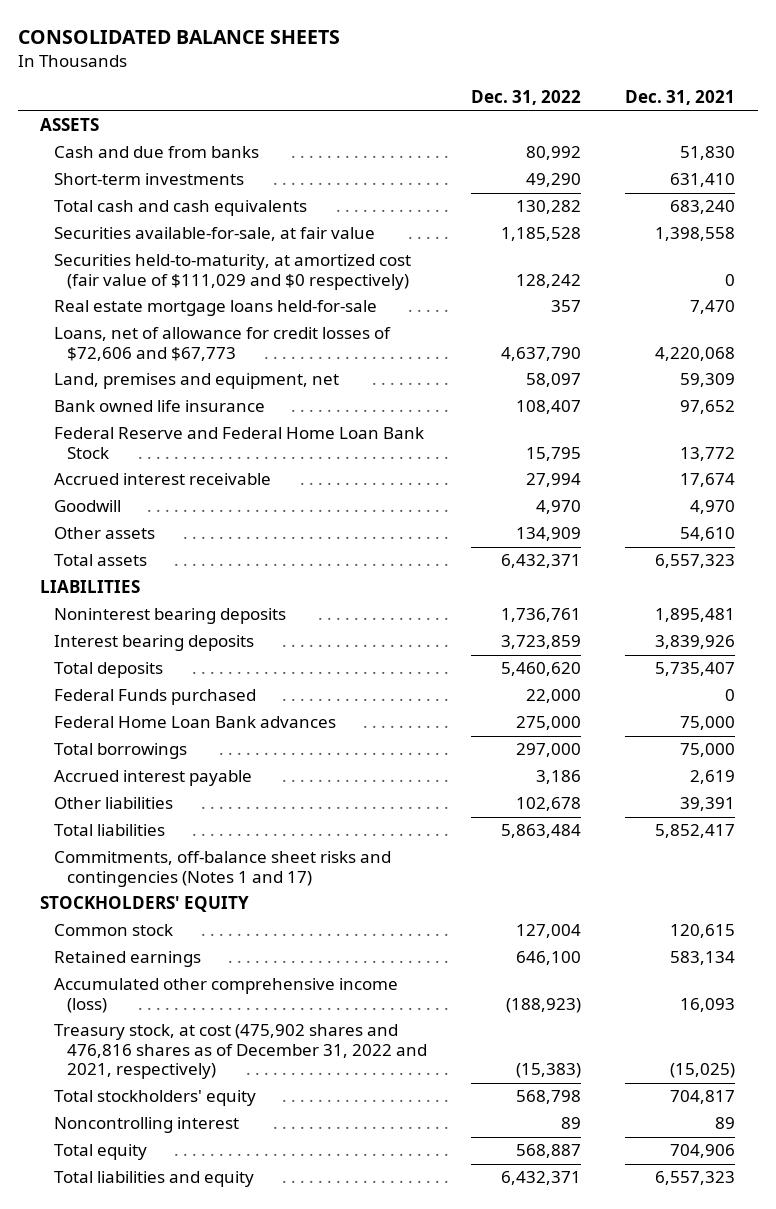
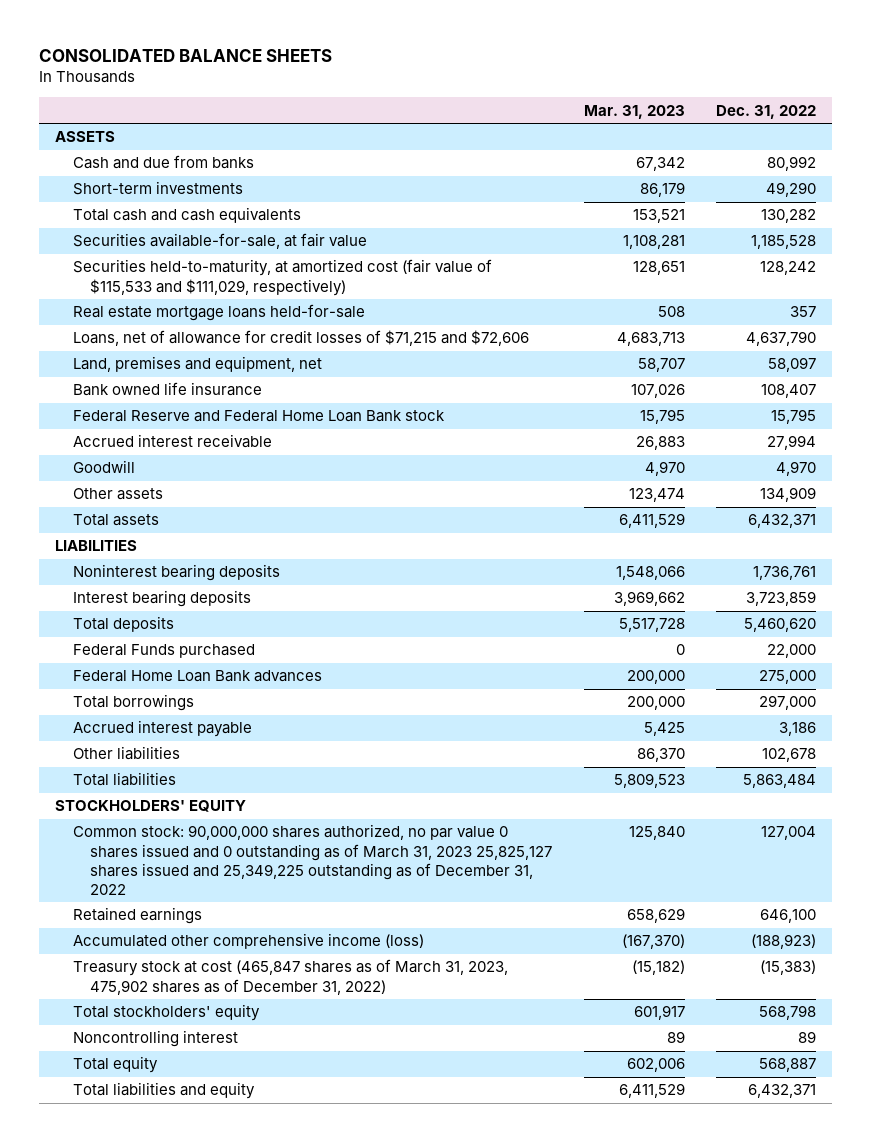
- | Dec. 31, 2022 | Dec. 31, 2021
+ | Mar. 31, 2023 | Dec. 31, 2022
- Securities held-to-maturity, at amortized cost (fair value of $111,029 and $0 respectively) | 128,242 | 0
+ Securities held-to-maturity, at amortized cost (fair value of $115,533 and $111,029, respectively) | 128,651 | 128,242
- Loans, net of allowance for credit losses of $72,606 and $67,773 | 4,637,790 | 4,220,068
+ Loans, net of allowance for credit losses of $71,215 and $72,606 | 4,683,713 | 4,637,790
- Federal Reserve and Federal Home Loan Bank Stock | 15,795 | 13,772
+ Federal Reserve and Federal Home Loan Bank stock | 15,795 | 15,795
- Commitments, off-balance sheet risks and contingencies (Notes 1 and 17)
- Common stock | 127,004 | 120,615
+ Common stock: 90,000,000 shares authorized, no par value 0 shares issued and 0 outstanding as of March 31, 2023 25,825,127 shares issued and 25,349,225 outstanding as of December 31, 2022 | 125,840 | 127,004
- Treasury stock, at cost (475,902 shares and 476,816 shares as of December 31, 2022 and 2021, respectively) | (15,383) | (15,025)
+ Treasury stock at cost (465,847 shares as of March 31, 2023, 475,902 shares as of December 31, 2022) | (15,182) | (15,383)

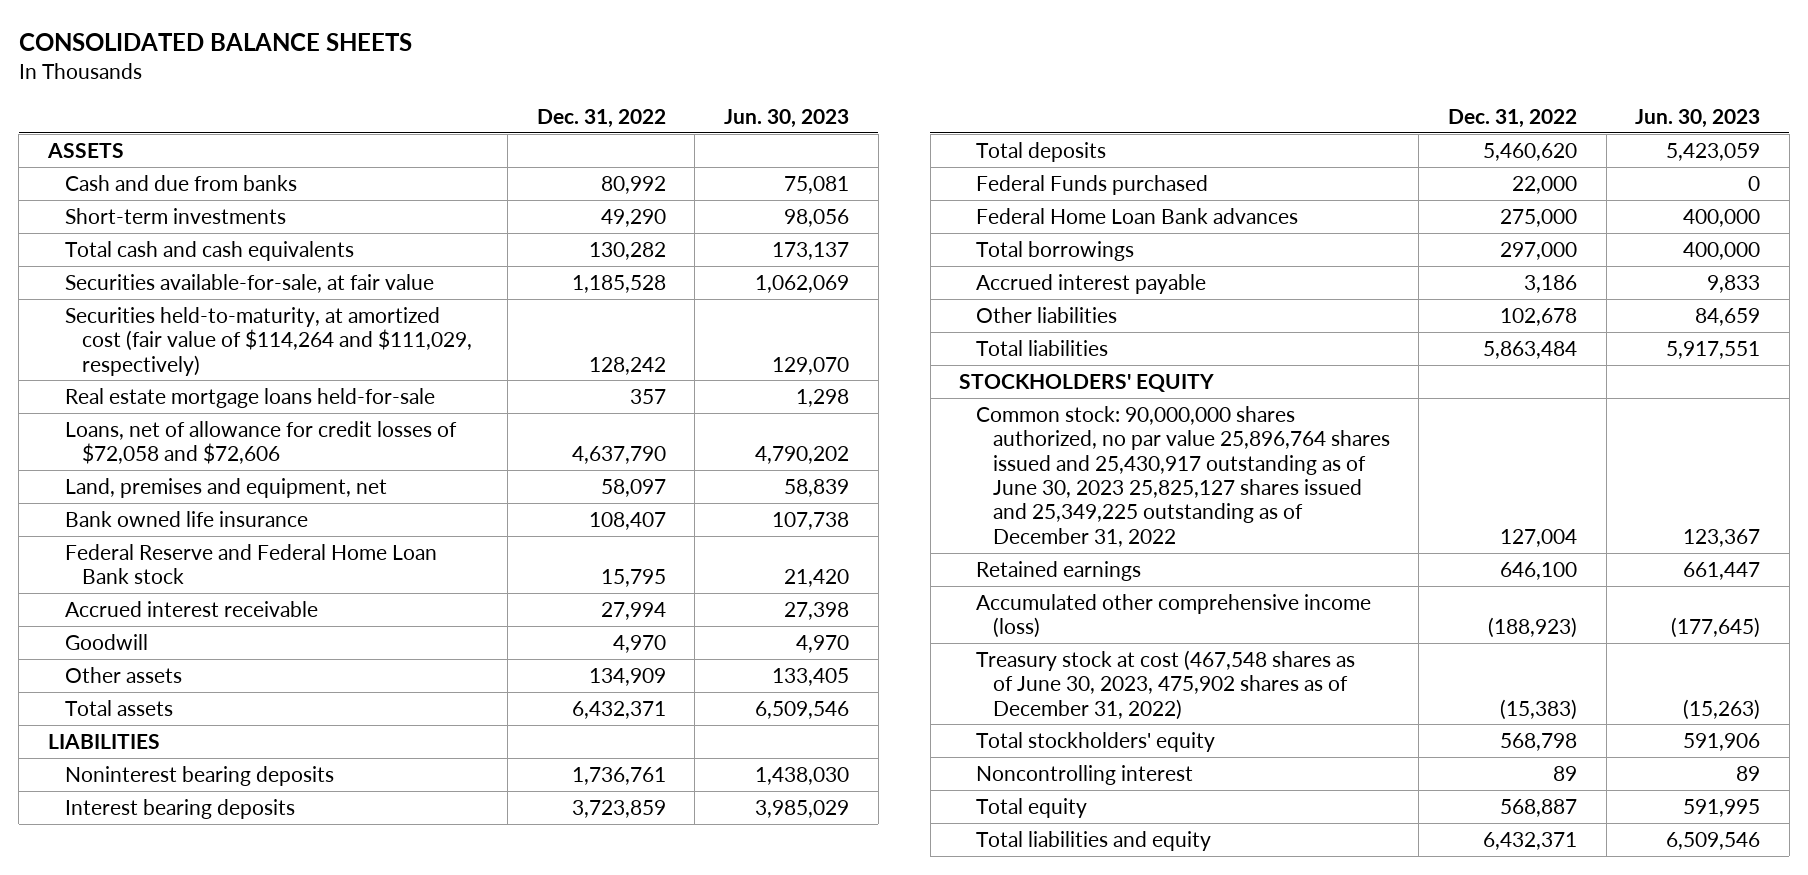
- | Mar. 31, 2023 | Dec. 31, 2022
+ | Dec. 31, 2022 | Jun. 30, 2023
- Securities held-to-maturity, at amortized cost (fair value of $115,533 and $111,029, respectively) | 128,651 | 128,242
+ Securities held-to-maturity, at amortized cost (fair value of $114,264 and $111,029, respectively) | 128,242 | 129,070
- Loans, net of allowance for credit losses of $71,215 and $72,606 | 4,683,713 | 4,637,790
+ Loans, net of allowance for credit losses of $72,058 and $72,606 | 4,637,790 | 4,790,202
- Common stock: 90,000,000 shares authorized, no par value 0 shares issued and 0 outstanding as of March 31, 2023 25,825,127 shares issued and 25,349,225 outstanding as of December 31, 2022 | 125,840 | 127,004
+ Common stock: 90,000,000 shares authorized, no par value 25,896,764 shares issued and 25,430,917 outstanding as of June 30, 2023 25,825,127 shares issued and 25,349,225 outstanding as of December 31, 2022 | 127,004 | 123,367
- Treasury stock at cost (465,847 shares as of March 31, 2023, 475,902 shares as of December 31, 2022) | (15,182) | (15,383)
+ Treasury stock at cost (467,548 shares as of June 30, 2023, 475,902 shares as of December 31, 2022) | (15,383) | (15,263)

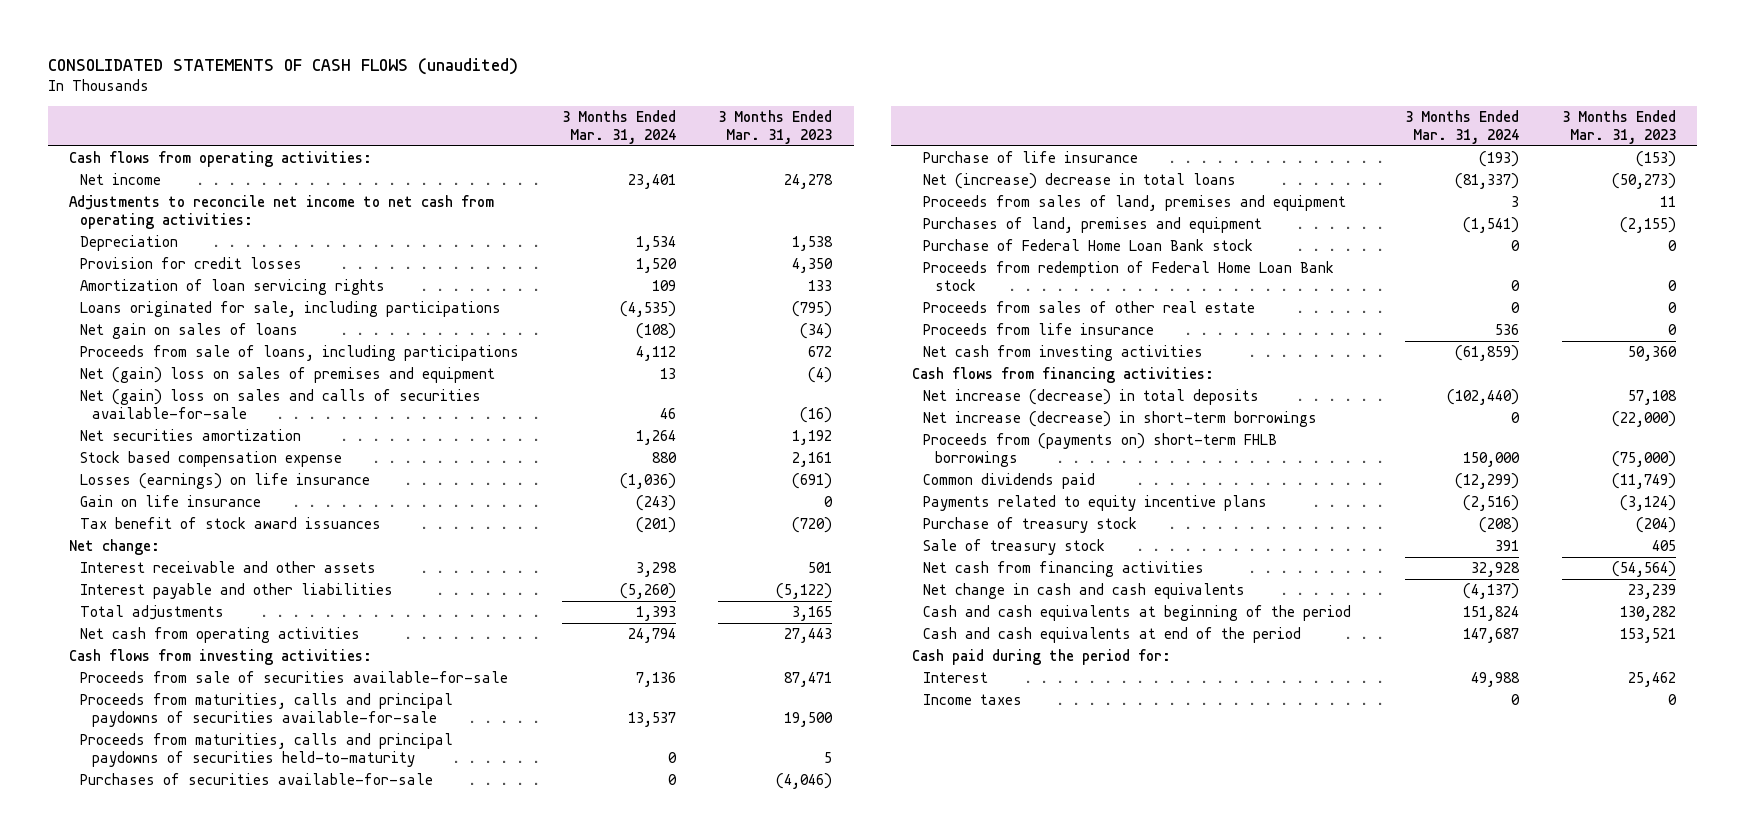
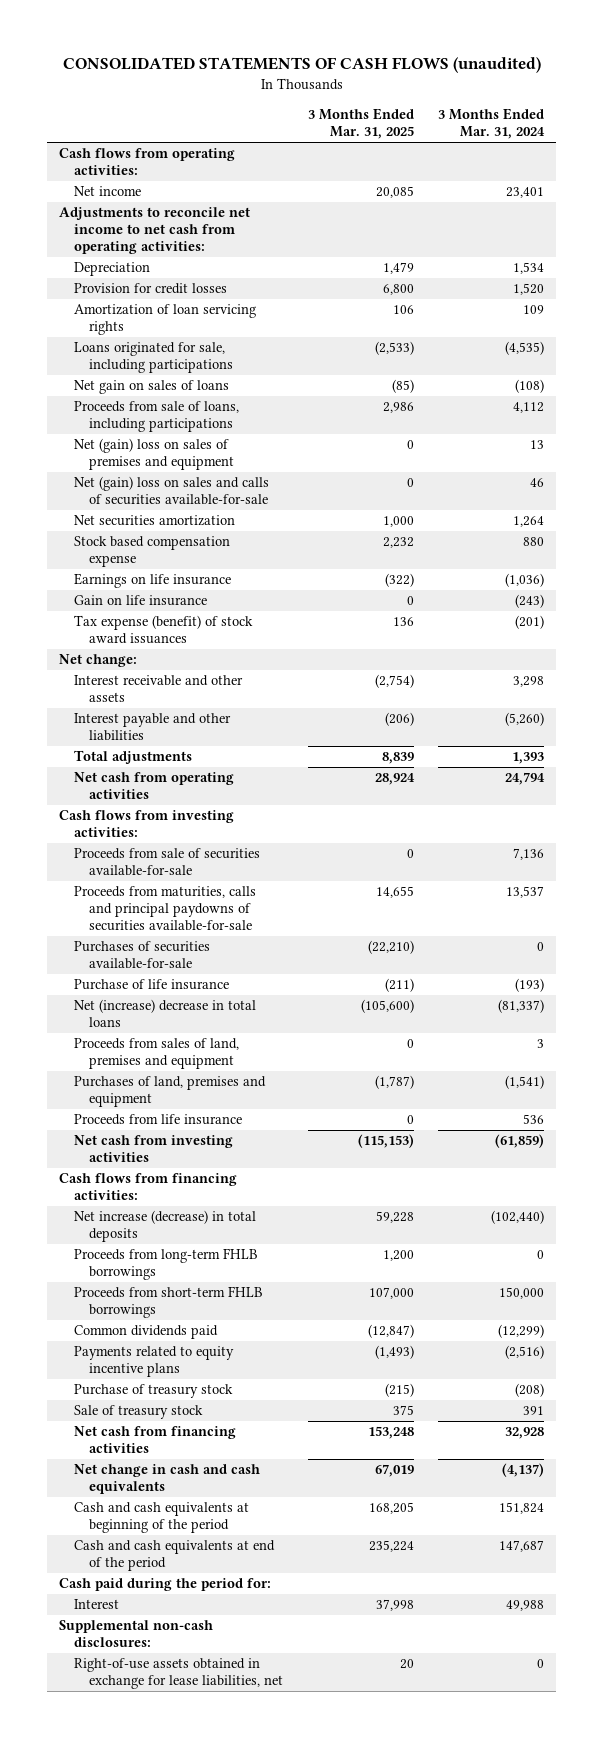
- | 3 Months Ended Mar. 31, 2024 | 3 Months Ended Mar. 31, 2023
+ | 3 Months Ended Mar. 31, 2025 | 3 Months Ended Mar. 31, 2024
- Losses (earnings) on life insurance | (1,036) | (691)
+ Earnings on life insurance | (322) | (1,036)
- Tax benefit of stock award issuances | (201) | (720)
+ Tax expense (benefit) of stock award issuances | 136 | (201)
- Proceeds from maturities, calls and principal paydowns of securities held-to-maturity | 0 | 5
- Purchase of Federal Home Loan Bank stock | 0 | 0
- Proceeds from redemption of Federal Home Loan Bank stock | 0 | 0
- Proceeds from sales of other real estate | 0 | 0
- Net increase (decrease) in short-term borrowings | 0 | (22,000)
- Proceeds from (payments on) short-term FHLB borrowings | 150,000 | (75,000)
+ Proceeds from long-term FHLB borrowings | 1,200 | 0
+ Proceeds from short-term FHLB borrowings | 107,000 | 150,000
- Income taxes | 0 | 0
+ Supplemental non-cash disclosures:
+ Right-of-use assets obtained in exchange for lease liabilities, net | 20 | 0

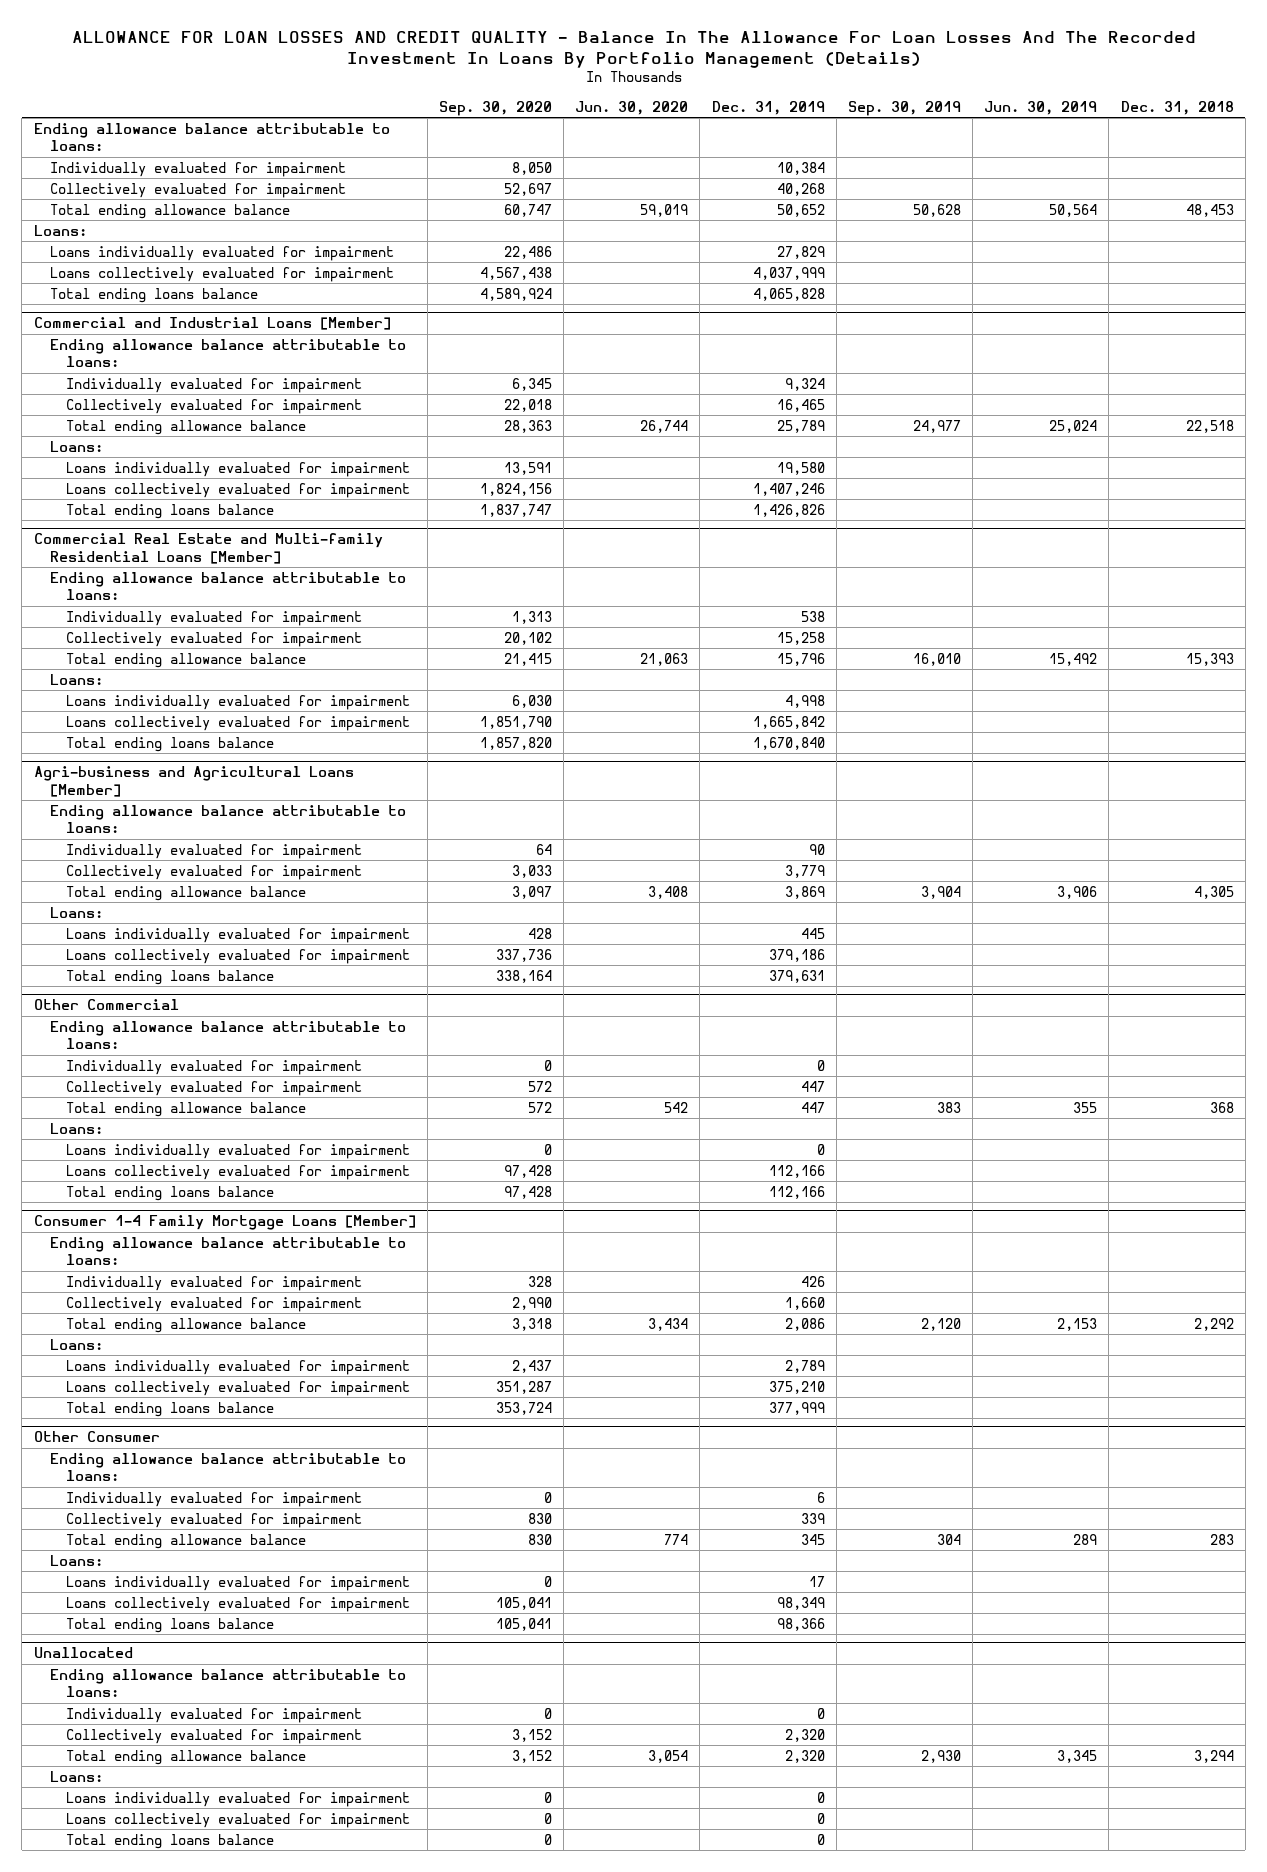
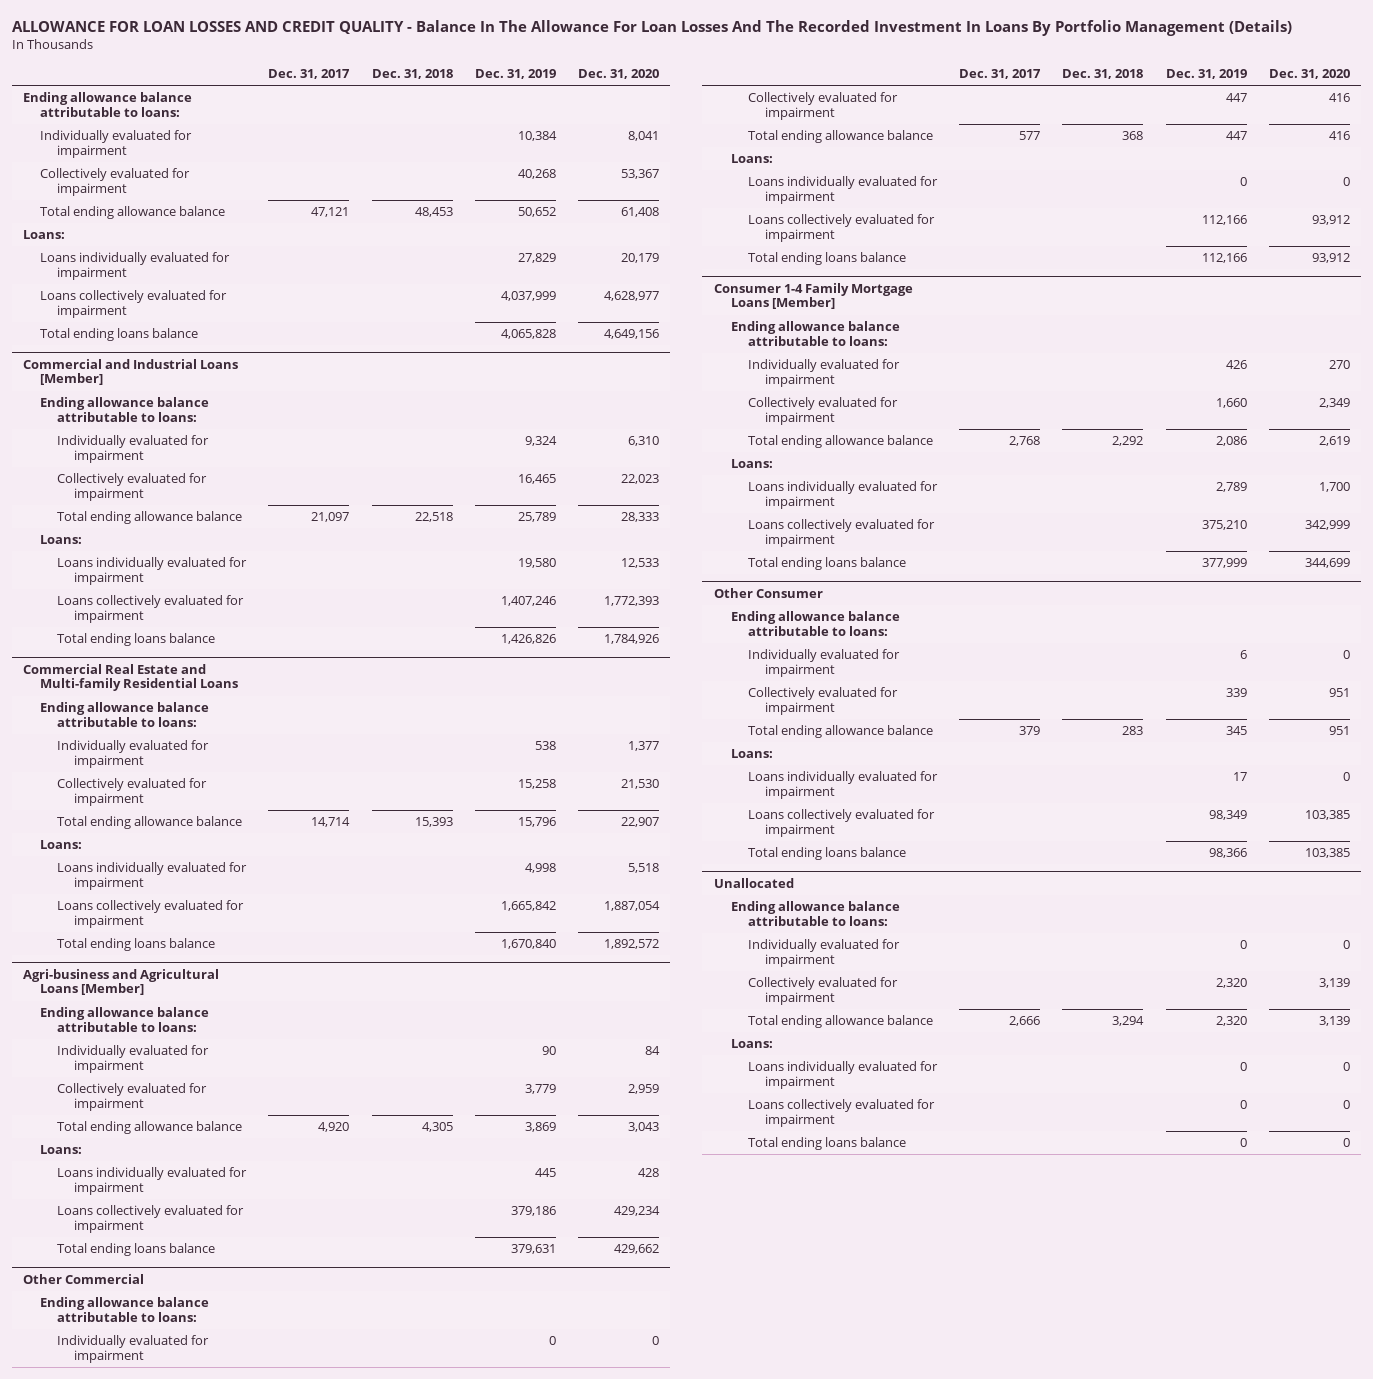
- | Sep. 30, 2020 | Jun. 30, 2020 | Dec. 31, 2019 | Sep. 30, 2019 | Jun. 30, 2019 | Dec. 31, 2018
+ | Dec. 31, 2017 | Dec. 31, 2018 | Dec. 31, 2019 | Dec. 31, 2020
- Commercial Real Estate and Multi-family Residential Loans [Member]
+ Commercial Real Estate and Multi-family Residential Loans

